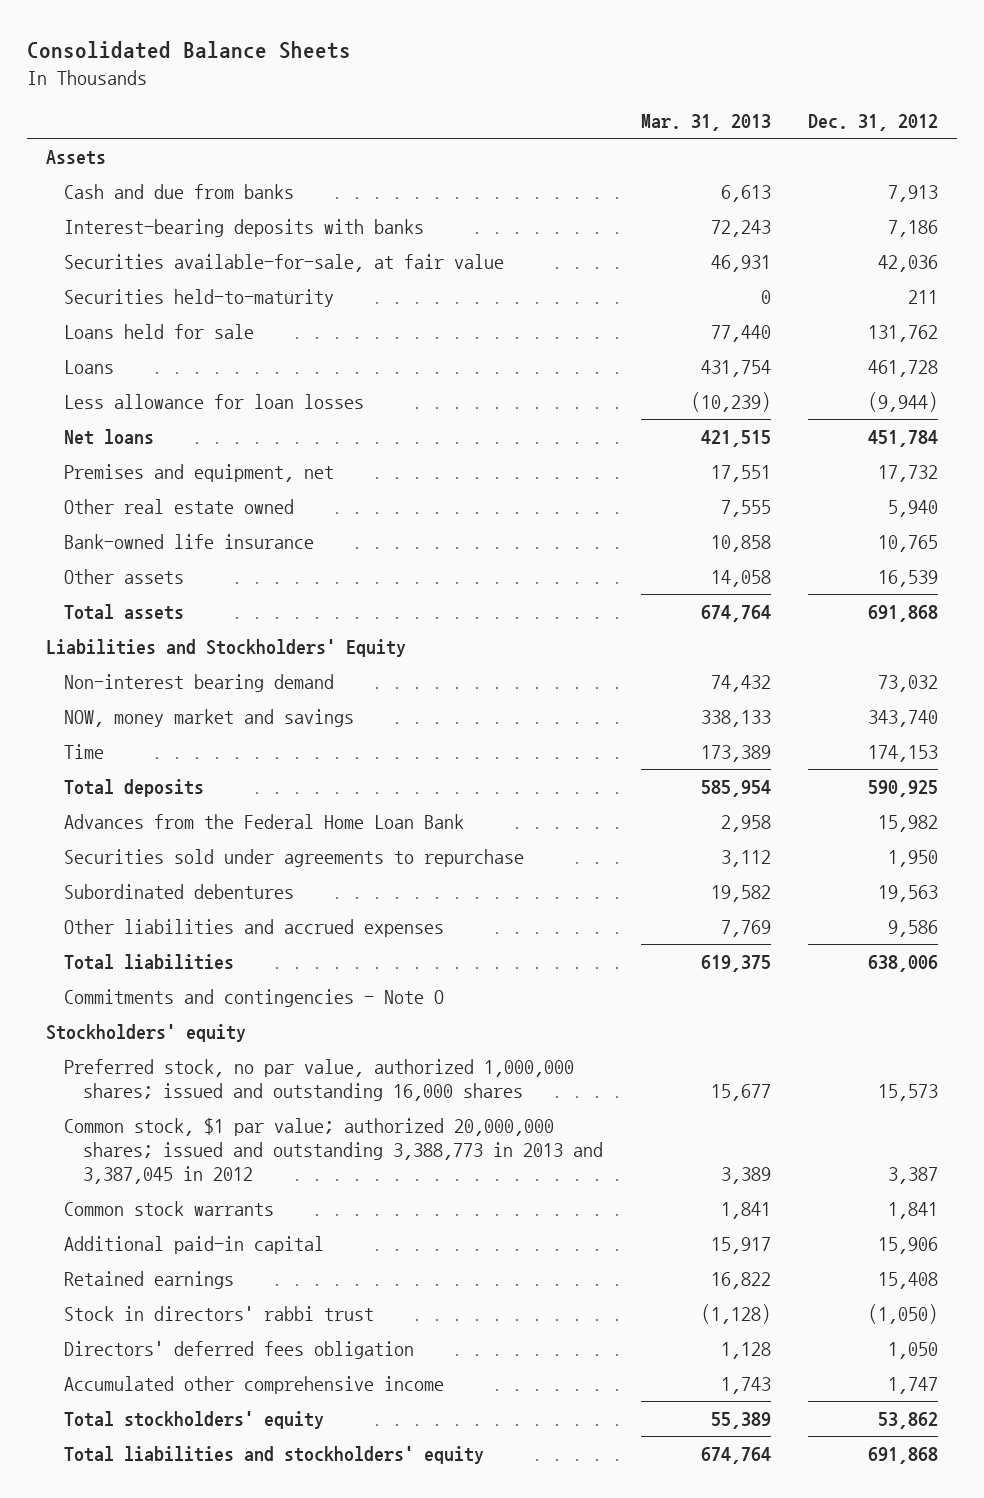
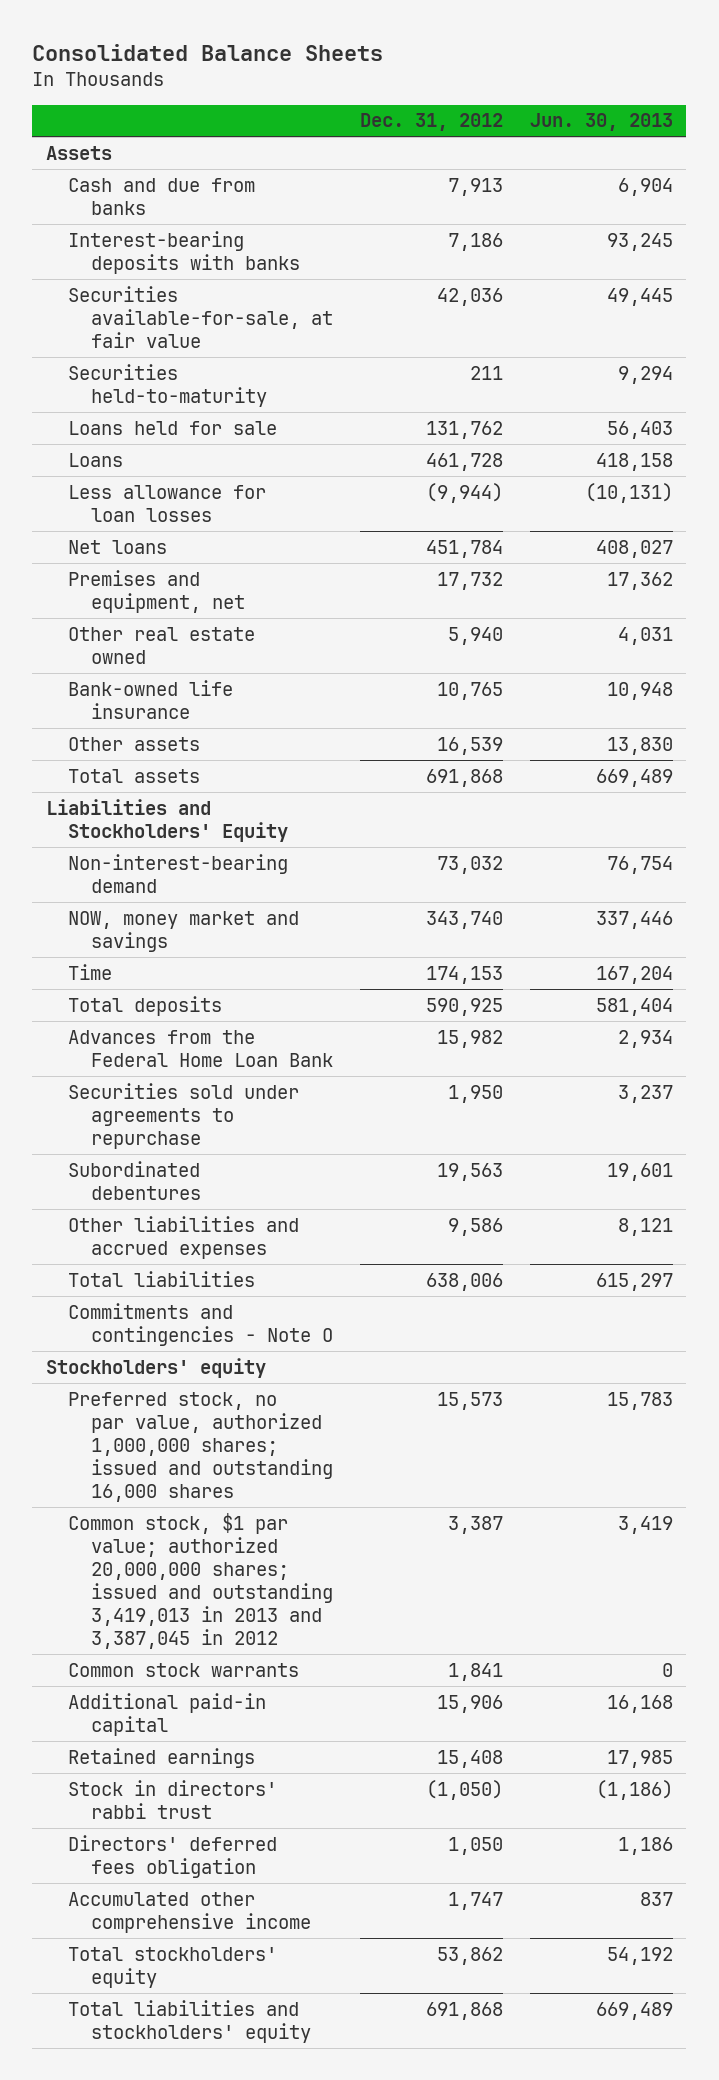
- | Mar. 31, 2013 | Dec. 31, 2012
+ | Dec. 31, 2012 | Jun. 30, 2013
- Non-interest bearing demand | 74,432 | 73,032
+ Non-interest-bearing demand | 73,032 | 76,754
- Common stock, $1 par value; authorized 20,000,000 shares; issued and outstanding 3,388,773 in 2013 and 3,387,045 in 2012 | 3,389 | 3,387
+ Common stock, $1 par value; authorized 20,000,000 shares; issued and outstanding 3,419,013 in 2013 and 3,387,045 in 2012 | 3,387 | 3,419

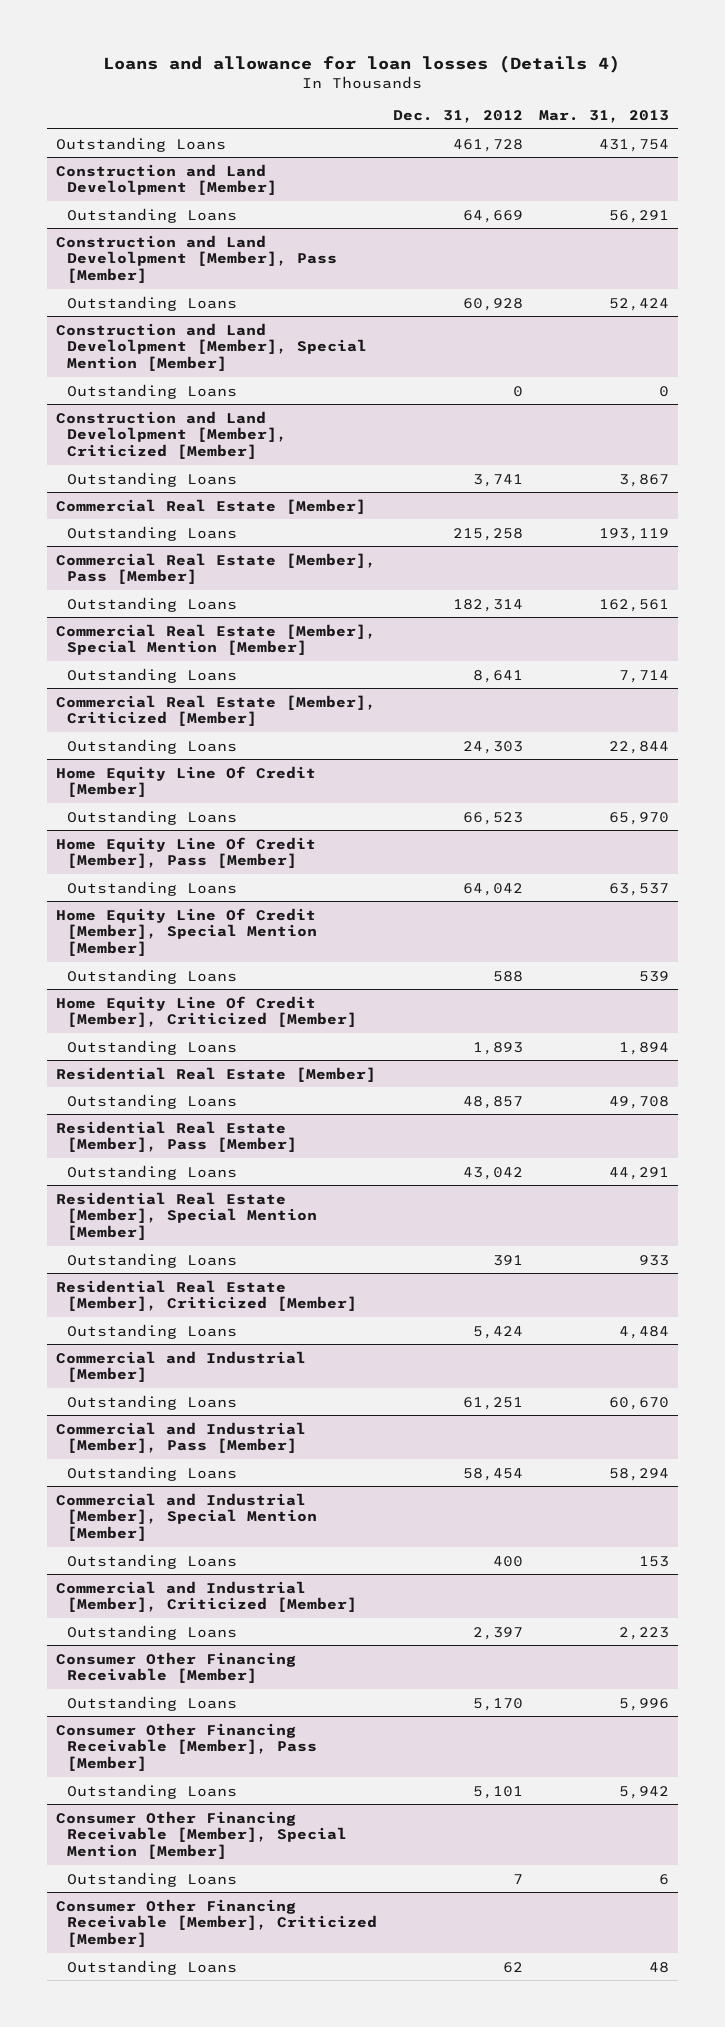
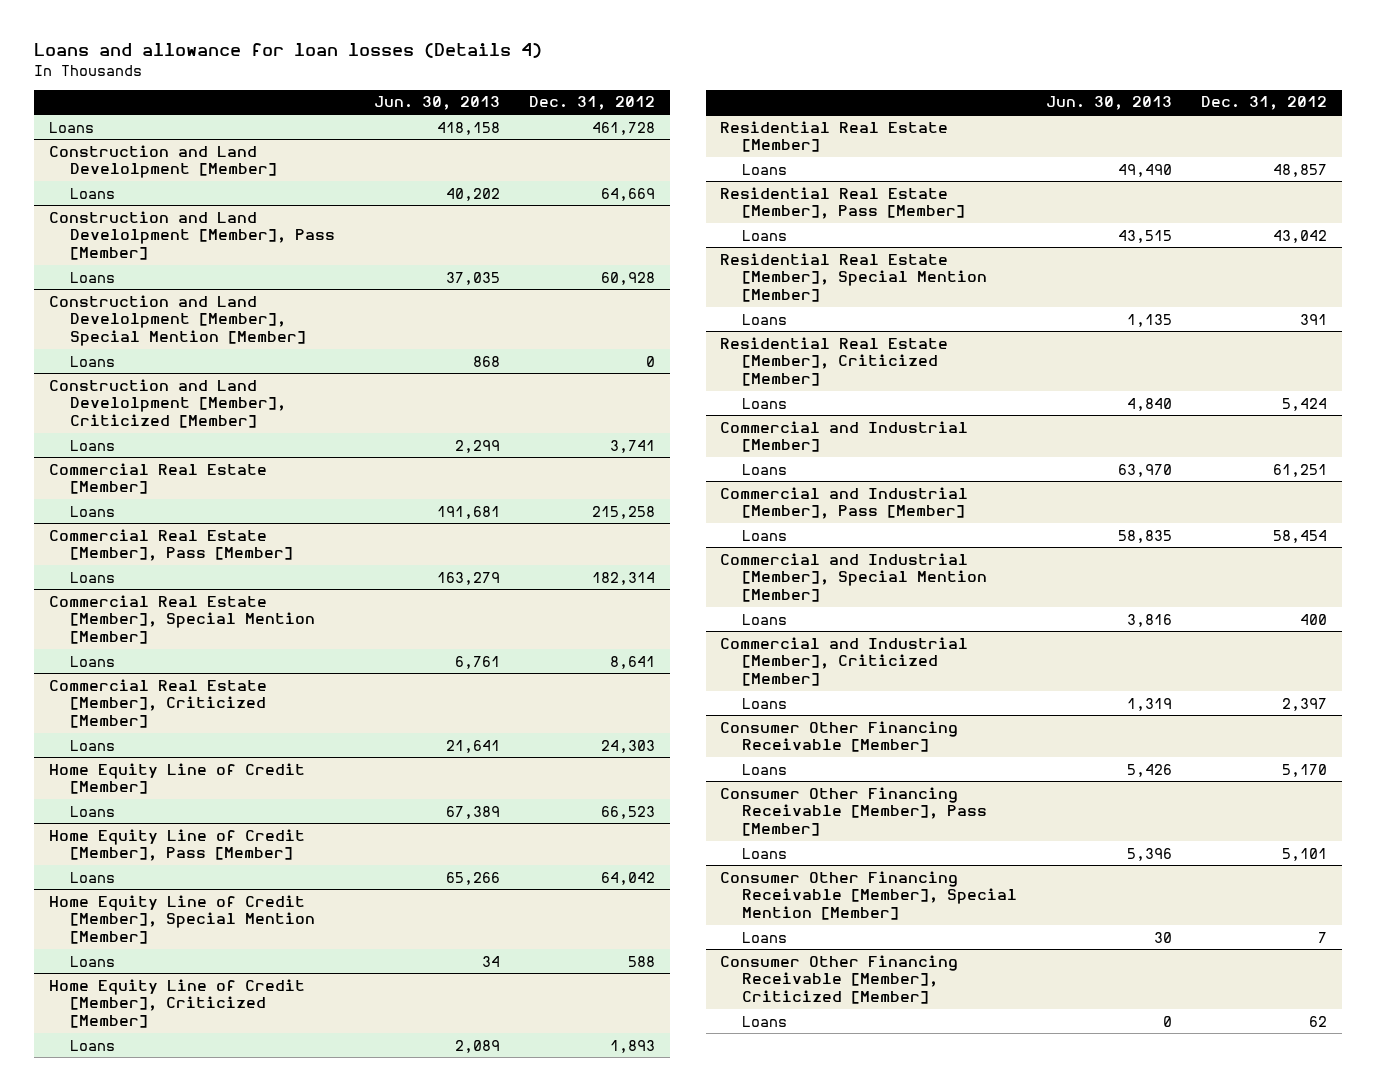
- | Dec. 31, 2012 | Mar. 31, 2013
+ | Jun. 30, 2013 | Dec. 31, 2012
- Outstanding Loans | 461,728 | 431,754
+ Loans | 418,158 | 461,728
@ Construction and Land Develolpment [Member]
- Outstanding Loans | 64,669 | 56,291
+ Loans | 40,202 | 64,669
@ Construction and Land Develolpment [Member], Pass [Member]
- Outstanding Loans | 60,928 | 52,424
+ Loans | 37,035 | 60,928
@ Construction and Land Develolpment [Member], Special Mention [Member]
- Outstanding Loans | 0 | 0
+ Loans | 868 | 0
@ Construction and Land Develolpment [Member], Criticized [Member]
- Outstanding Loans | 3,741 | 3,867
+ Loans | 2,299 | 3,741
@ Commercial Real Estate [Member]
- Outstanding Loans | 215,258 | 193,119
+ Loans | 191,681 | 215,258
@ Commercial Real Estate [Member], Pass [Member]
- Outstanding Loans | 182,314 | 162,561
+ Loans | 163,279 | 182,314
@ Commercial Real Estate [Member], Special Mention [Member]
- Outstanding Loans | 8,641 | 7,714
+ Loans | 6,761 | 8,641
@ Commercial Real Estate [Member], Criticized [Member]
- Outstanding Loans | 24,303 | 22,844
- Home Equity Line Of Credit [Member]
- Outstanding Loans | 66,523 | 65,970
- Home Equity Line Of Credit [Member], Pass [Member]
- Outstanding Loans | 64,042 | 63,537
- Home Equity Line Of Credit [Member], Special Mention [Member]
- Outstanding Loans | 588 | 539
- Home Equity Line Of Credit [Member], Criticized [Member]
- Outstanding Loans | 1,893 | 1,894
@ Commercial Real Estate [Member], Criticized [Member]
+ Loans | 21,641 | 24,303
+ Home Equity Line of Credit [Member]
+ Loans | 67,389 | 66,523
+ Home Equity Line of Credit [Member], Pass [Member]
+ Loans | 65,266 | 64,042
+ Home Equity Line of Credit [Member], Special Mention [Member]
+ Loans | 34 | 588
+ Home Equity Line of Credit [Member], Criticized [Member]
+ Loans | 2,089 | 1,893
@ Residential Real Estate [Member]
- Outstanding Loans | 48,857 | 49,708
+ Loans | 49,490 | 48,857
@ Residential Real Estate [Member], Pass [Member]
- Outstanding Loans | 43,042 | 44,291
+ Loans | 43,515 | 43,042
@ Residential Real Estate [Member], Special Mention [Member]
- Outstanding Loans | 391 | 933
+ Loans | 1,135 | 391
@ Residential Real Estate [Member], Criticized [Member]
- Outstanding Loans | 5,424 | 4,484
+ Loans | 4,840 | 5,424
@ Commercial and Industrial [Member]
- Outstanding Loans | 61,251 | 60,670
+ Loans | 63,970 | 61,251
@ Commercial and Industrial [Member], Pass [Member]
- Outstanding Loans | 58,454 | 58,294
+ Loans | 58,835 | 58,454
@ Commercial and Industrial [Member], Special Mention [Member]
- Outstanding Loans | 400 | 153
+ Loans | 3,816 | 400
@ Commercial and Industrial [Member], Criticized [Member]
- Outstanding Loans | 2,397 | 2,223
+ Loans | 1,319 | 2,397
@ Consumer Other Financing Receivable [Member]
- Outstanding Loans | 5,170 | 5,996
+ Loans | 5,426 | 5,170
@ Consumer Other Financing Receivable [Member], Pass [Member]
- Outstanding Loans | 5,101 | 5,942
+ Loans | 5,396 | 5,101
@ Consumer Other Financing Receivable [Member], Special Mention [Member]
- Outstanding Loans | 7 | 6
+ Loans | 30 | 7
@ Consumer Other Financing Receivable [Member], Criticized [Member]
- Outstanding Loans | 62 | 48
+ Loans | 0 | 62

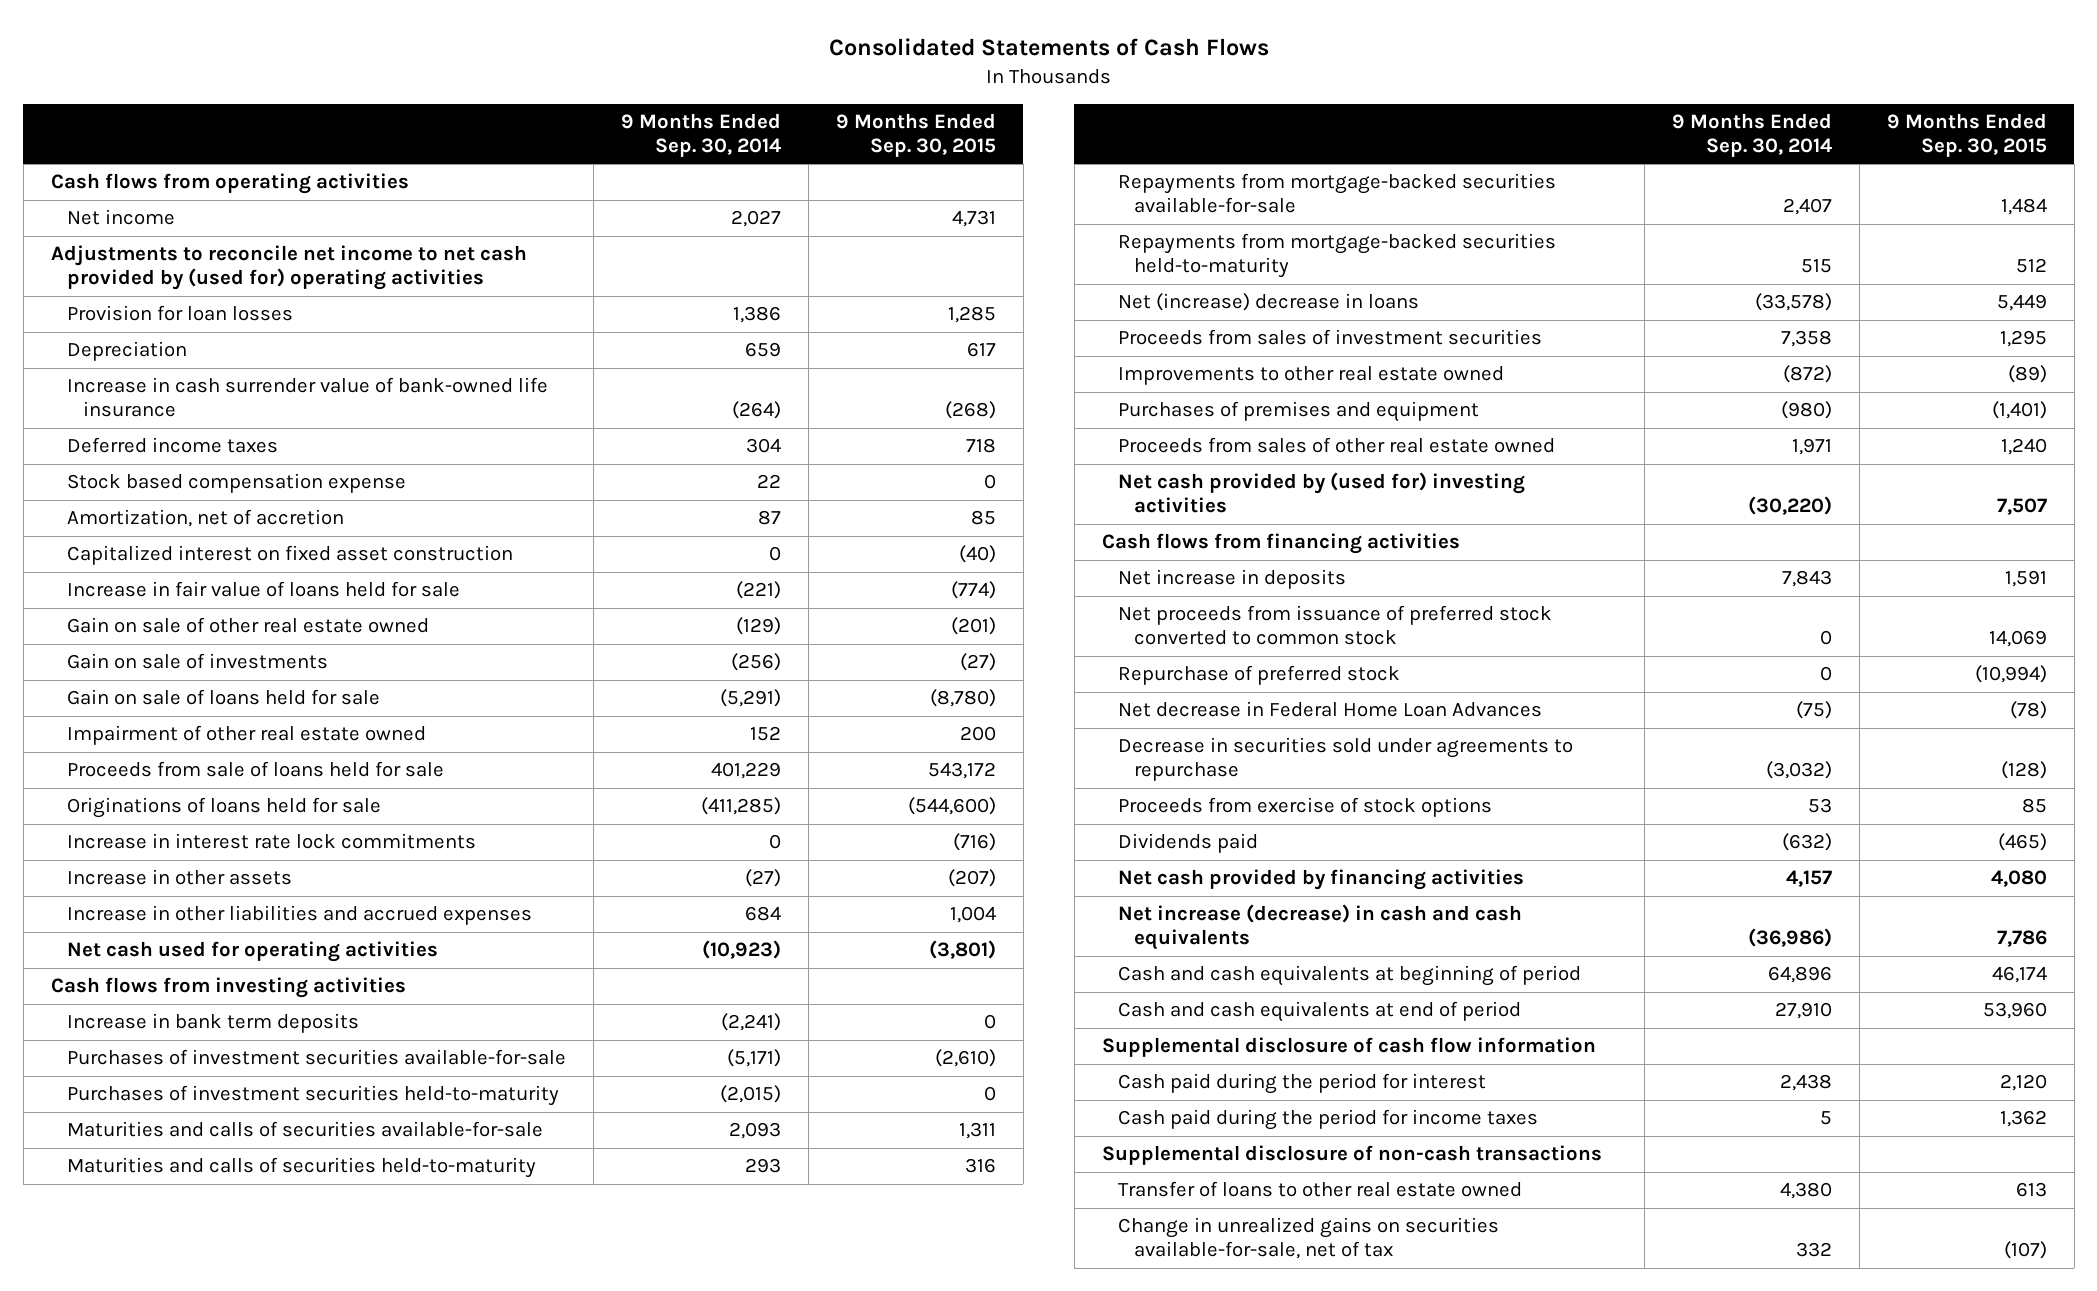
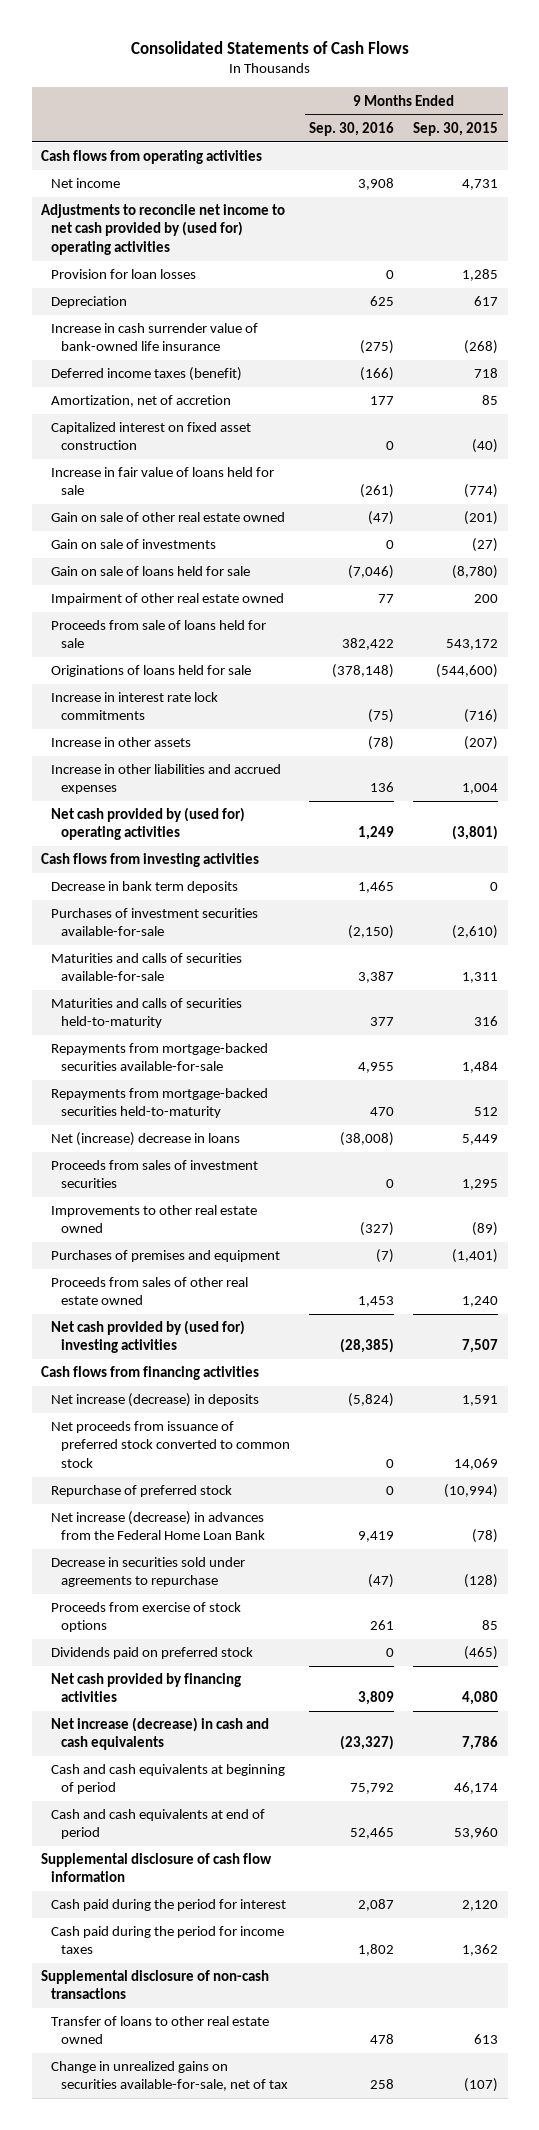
- | 9 Months Ended Sep. 30, 2014 | 9 Months Ended Sep. 30, 2015
+ | 9 Months Ended Sep. 30, 2016 | 9 Months Ended Sep. 30, 2015
- Deferred income taxes | 304 | 718
- Stock based compensation expense | 22 | 0
+ Deferred income taxes (benefit) | (166) | 718
- Net cash used for operating activities | (10,923) | (3,801)
+ Net cash provided by (used for) operating activities | 1,249 | (3,801)
- Increase in bank term deposits | (2,241) | 0
+ Decrease in bank term deposits | 1,465 | 0
- Purchases of investment securities held-to-maturity | (2,015) | 0
- Net increase in deposits | 7,843 | 1,591
+ Net increase (decrease) in deposits | (5,824) | 1,591
- Net decrease in Federal Home Loan Advances | (75) | (78)
+ Net increase (decrease) in advances from the Federal Home Loan Bank | 9,419 | (78)
- Dividends paid | (632) | (465)
+ Dividends paid on preferred stock | 0 | (465)

